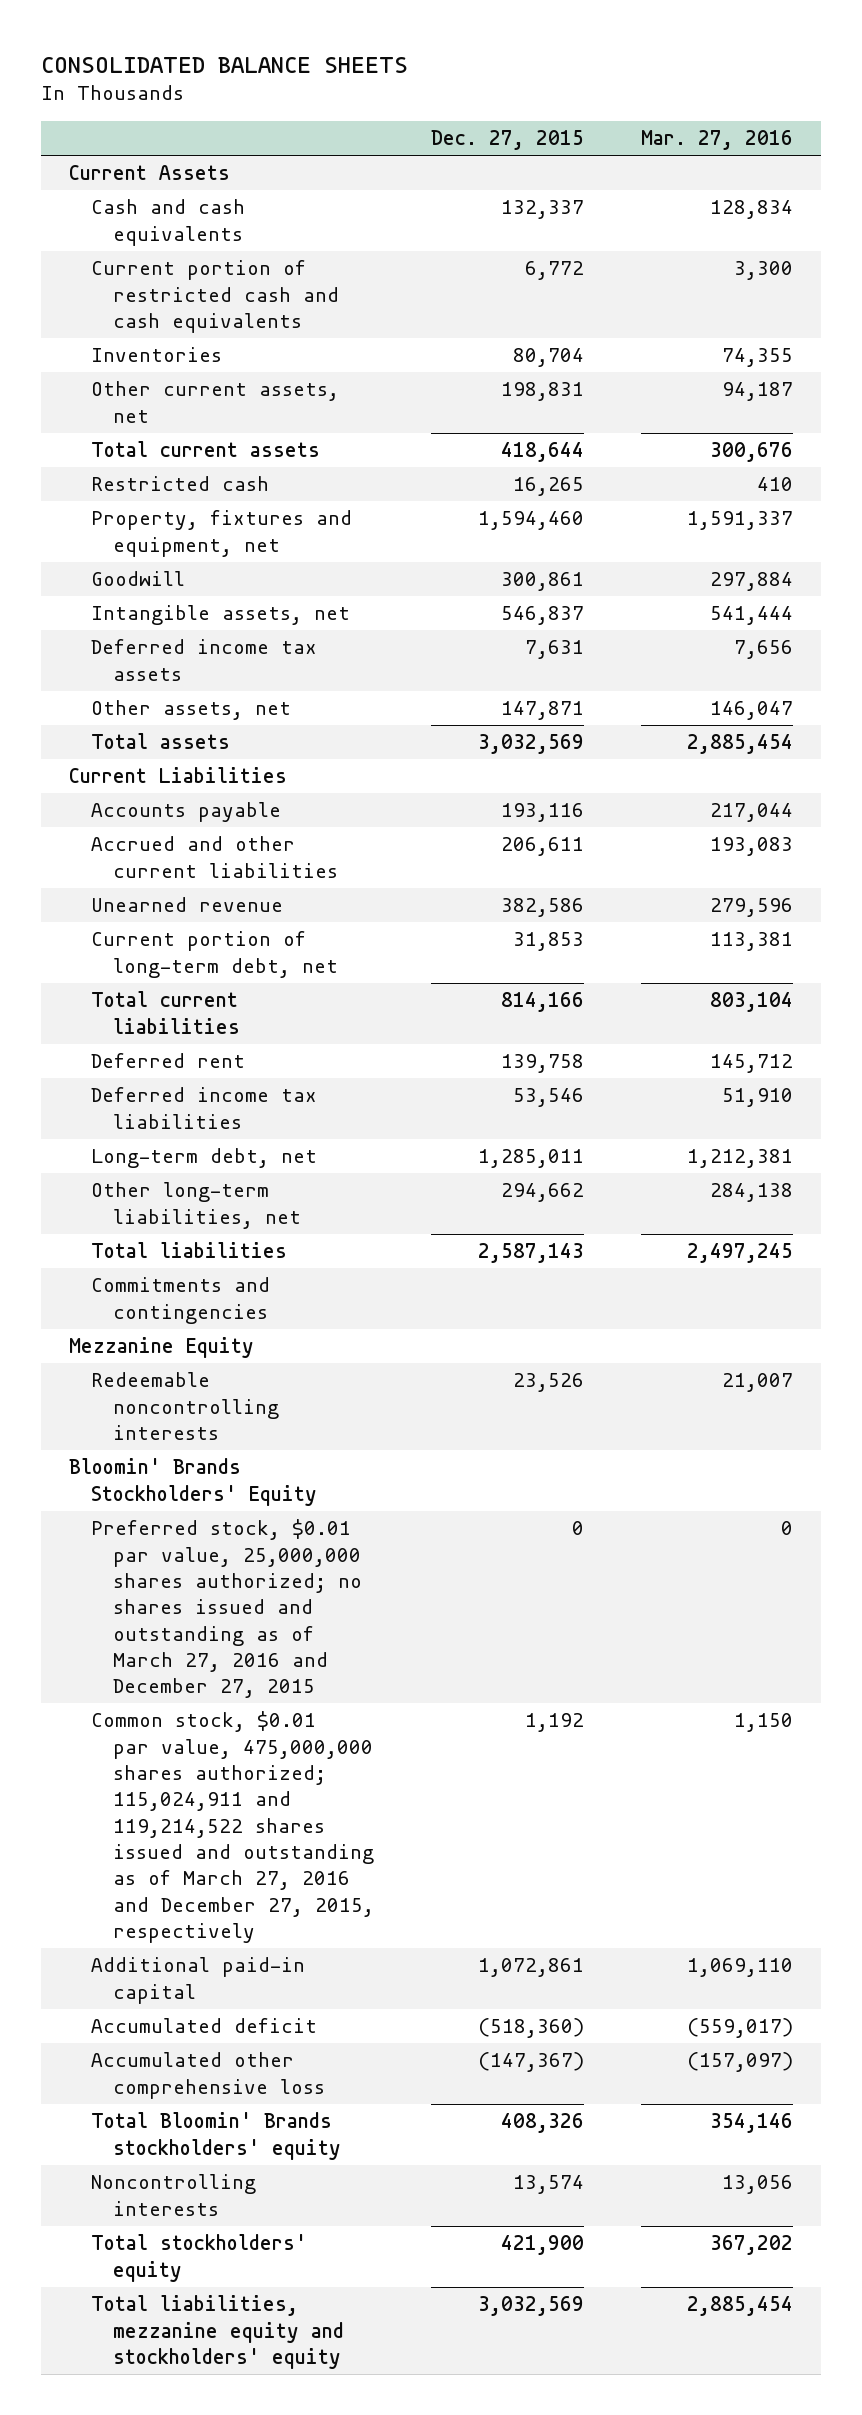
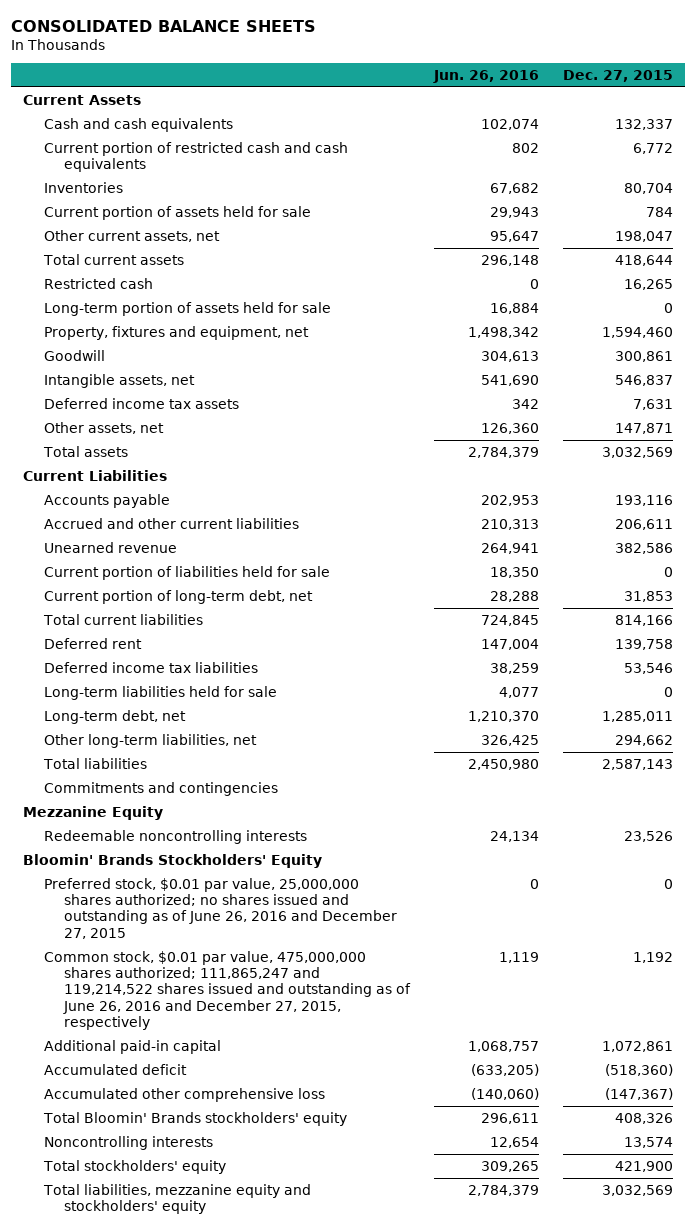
- | Dec. 27, 2015 | Mar. 27, 2016
+ | Jun. 26, 2016 | Dec. 27, 2015
- Other current assets, net | 198,831 | 94,187
+ Current portion of assets held for sale | 29,943 | 784
+ Other current assets, net | 95,647 | 198,047
+ Long-term portion of assets held for sale | 16,884 | 0
+ Current portion of liabilities held for sale | 18,350 | 0
+ Long-term liabilities held for sale | 4,077 | 0
- Preferred stock, $0.01 par value, 25,000,000 shares authorized; no shares issued and outstanding as of March 27, 2016 and December 27, 2015 | 0 | 0
- Common stock, $0.01 par value, 475,000,000 shares authorized; 115,024,911 and 119,214,522 shares issued and outstanding as of March 27, 2016 and December 27, 2015, respectively | 1,192 | 1,150
+ Preferred stock, $0.01 par value, 25,000,000 shares authorized; no shares issued and outstanding as of June 26, 2016 and December 27, 2015 | 0 | 0
+ Common stock, $0.01 par value, 475,000,000 shares authorized; 111,865,247 and 119,214,522 shares issued and outstanding as of June 26, 2016 and December 27, 2015, respectively | 1,119 | 1,192

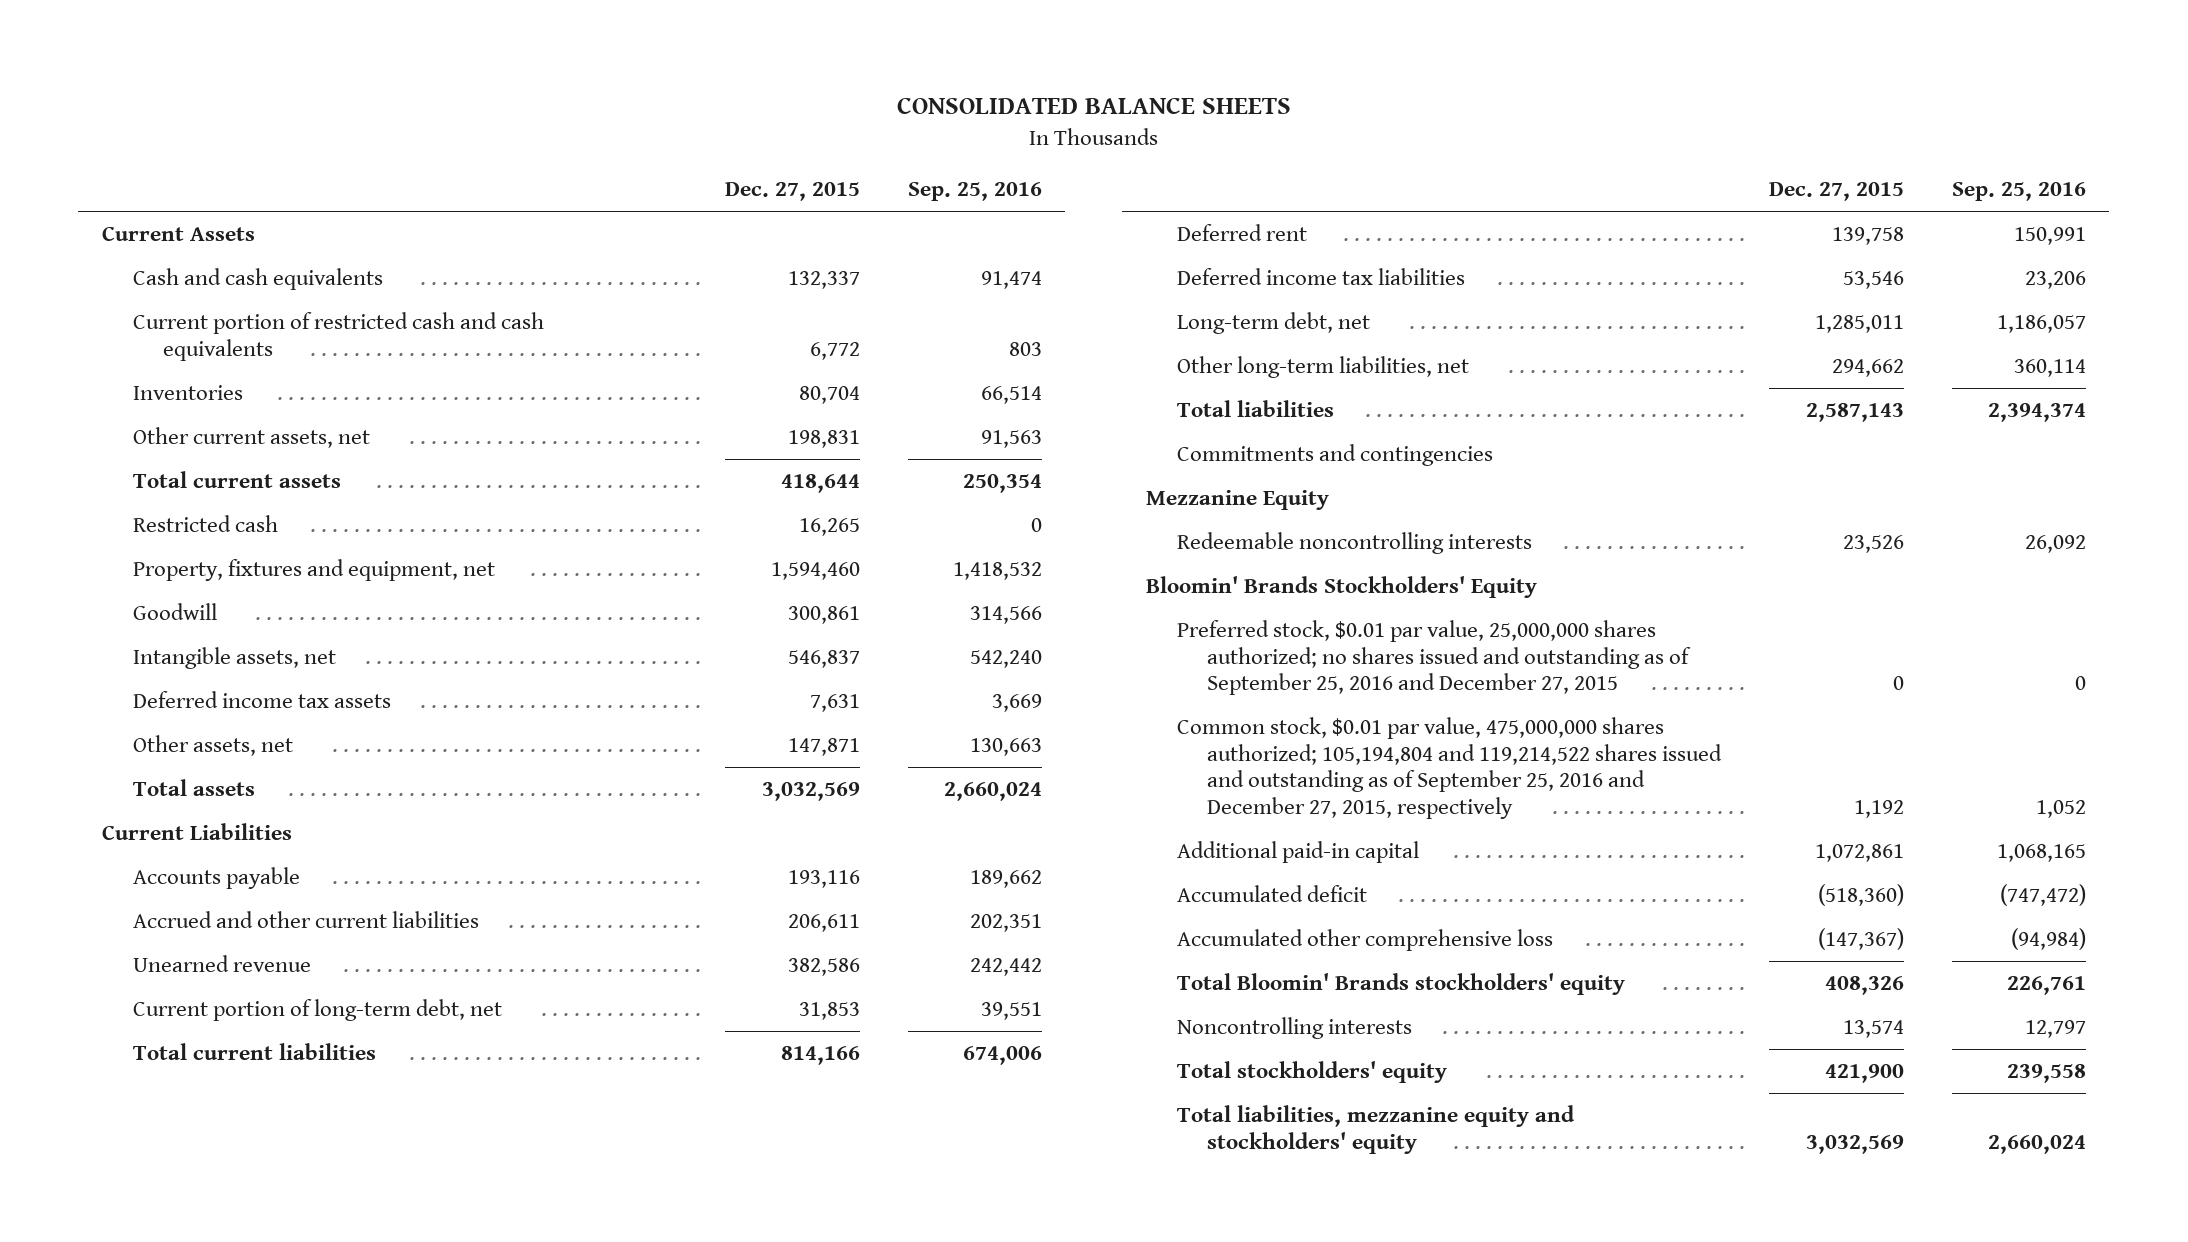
- | Jun. 26, 2016 | Dec. 27, 2015
+ | Dec. 27, 2015 | Sep. 25, 2016
- Current portion of assets held for sale | 29,943 | 784
- Other current assets, net | 95,647 | 198,047
+ Other current assets, net | 198,831 | 91,563
- Long-term portion of assets held for sale | 16,884 | 0
- Current portion of liabilities held for sale | 18,350 | 0
- Long-term liabilities held for sale | 4,077 | 0
- Preferred stock, $0.01 par value, 25,000,000 shares authorized; no shares issued and outstanding as of June 26, 2016 and December 27, 2015 | 0 | 0
- Common stock, $0.01 par value, 475,000,000 shares authorized; 111,865,247 and 119,214,522 shares issued and outstanding as of June 26, 2016 and December 27, 2015, respectively | 1,119 | 1,192
+ Preferred stock, $0.01 par value, 25,000,000 shares authorized; no shares issued and outstanding as of September 25, 2016 and December 27, 2015 | 0 | 0
+ Common stock, $0.01 par value, 475,000,000 shares authorized; 105,194,804 and 119,214,522 shares issued and outstanding as of September 25, 2016 and December 27, 2015, respectively | 1,192 | 1,052

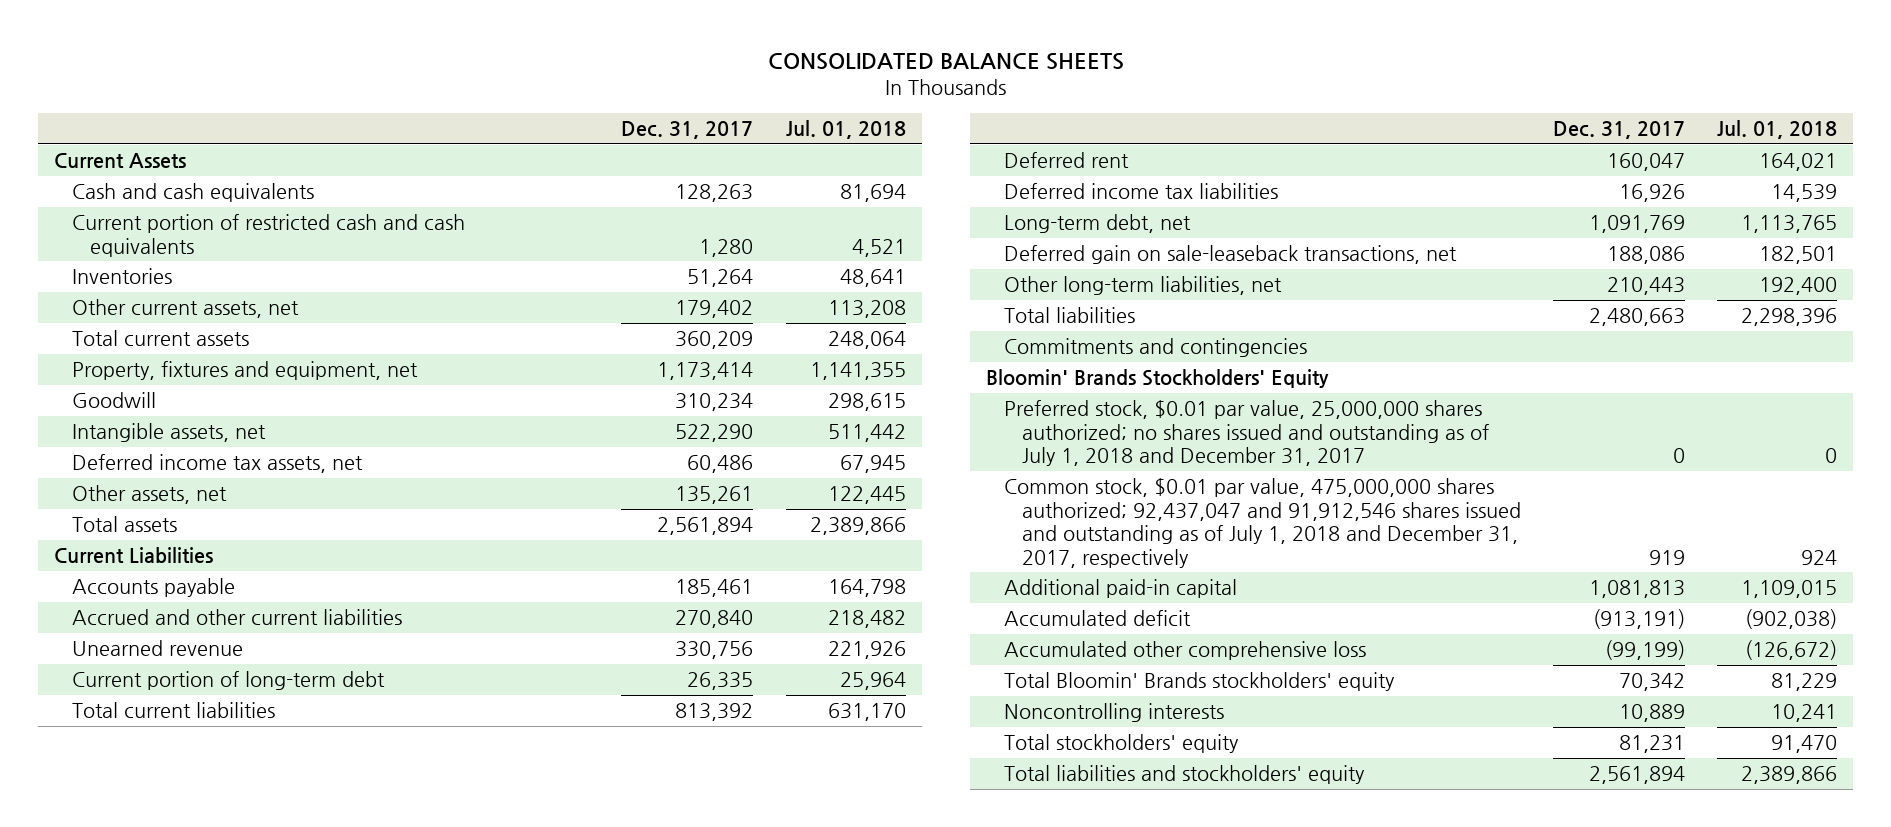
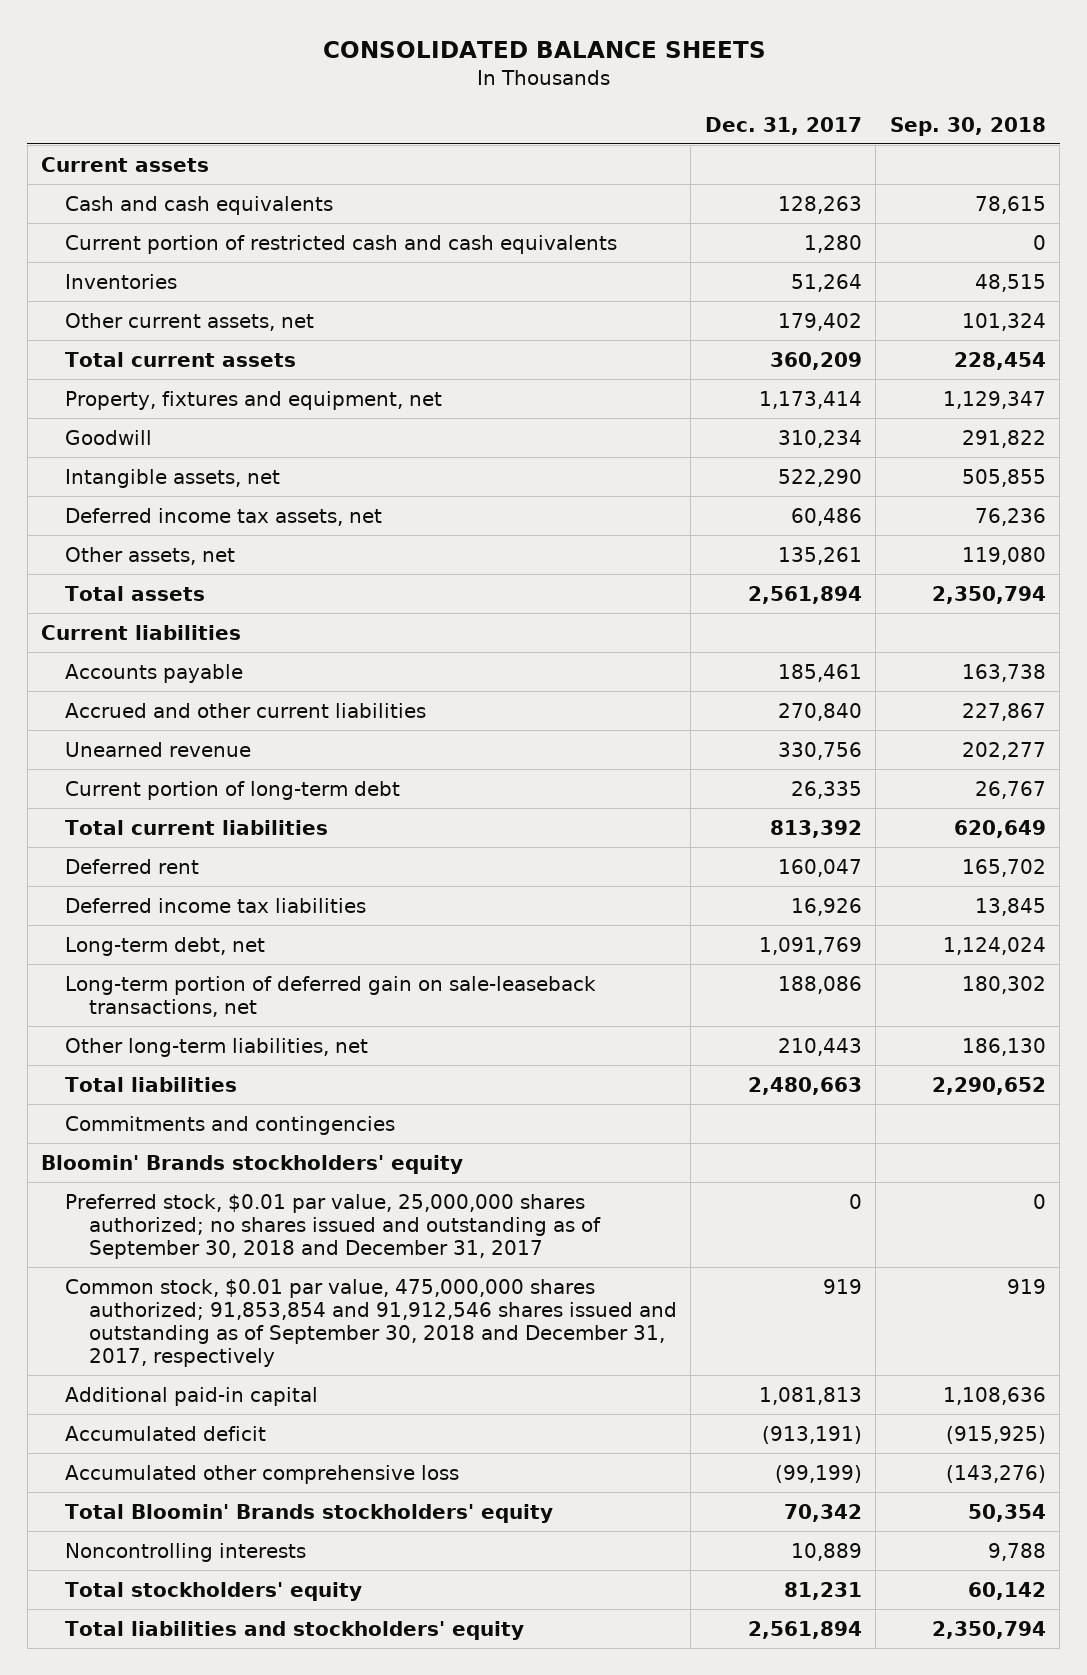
- | Dec. 31, 2017 | Jul. 01, 2018
+ | Dec. 31, 2017 | Sep. 30, 2018
- Current Assets
+ Current assets
- Current Liabilities
+ Current liabilities
- Deferred gain on sale-leaseback transactions, net | 188,086 | 182,501
+ Long-term portion of deferred gain on sale-leaseback transactions, net | 188,086 | 180,302
- Bloomin' Brands Stockholders' Equity
- Preferred stock, $0.01 par value, 25,000,000 shares authorized; no shares issued and outstanding as of July 1, 2018 and December 31, 2017 | 0 | 0
- Common stock, $0.01 par value, 475,000,000 shares authorized; 92,437,047 and 91,912,546 shares issued and outstanding as of July 1, 2018 and December 31, 2017, respectively | 919 | 924
+ Bloomin' Brands stockholders' equity
+ Preferred stock, $0.01 par value, 25,000,000 shares authorized; no shares issued and outstanding as of September 30, 2018 and December 31, 2017 | 0 | 0
+ Common stock, $0.01 par value, 475,000,000 shares authorized; 91,853,854 and 91,912,546 shares issued and outstanding as of September 30, 2018 and December 31, 2017, respectively | 919 | 919

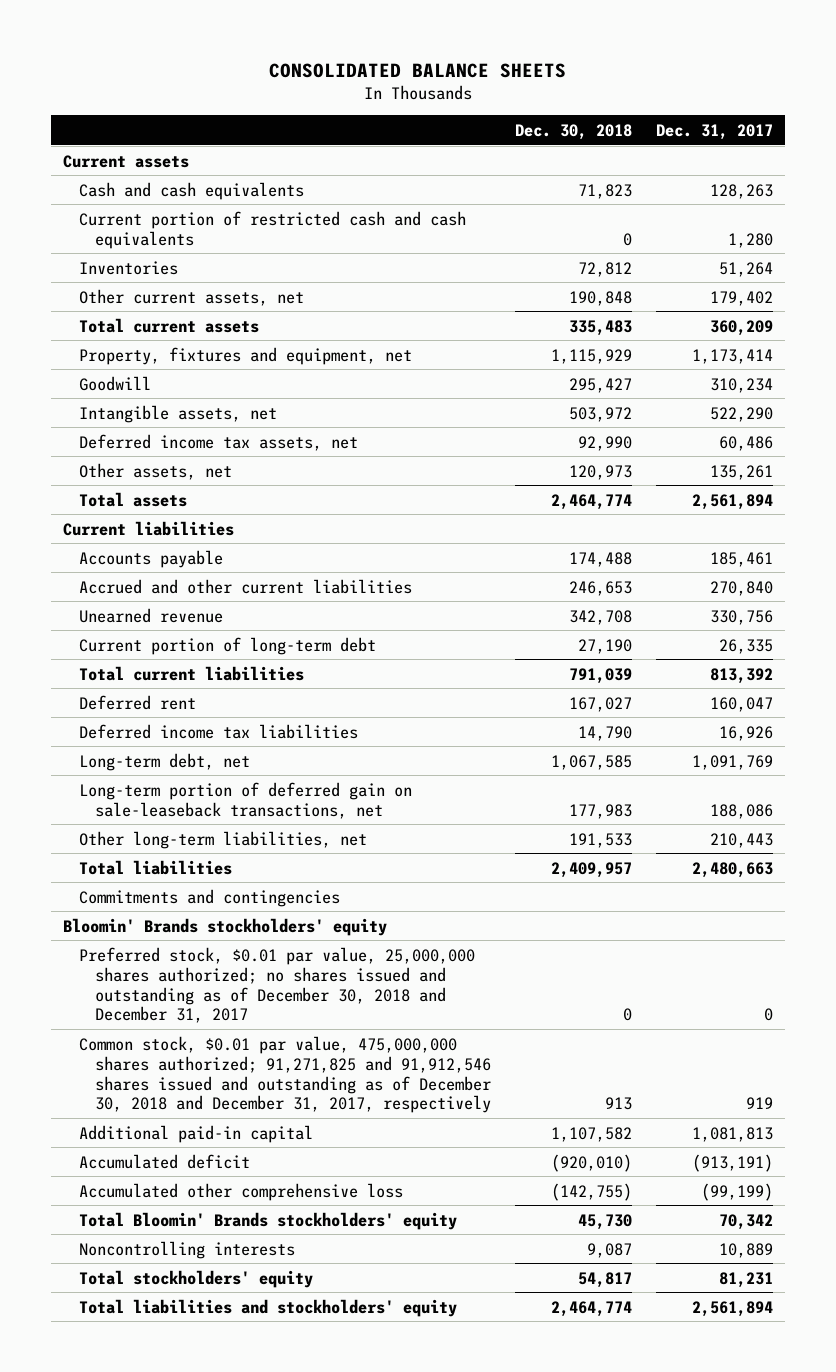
- | Dec. 31, 2017 | Sep. 30, 2018
+ | Dec. 30, 2018 | Dec. 31, 2017
- Preferred stock, $0.01 par value, 25,000,000 shares authorized; no shares issued and outstanding as of September 30, 2018 and December 31, 2017 | 0 | 0
- Common stock, $0.01 par value, 475,000,000 shares authorized; 91,853,854 and 91,912,546 shares issued and outstanding as of September 30, 2018 and December 31, 2017, respectively | 919 | 919
+ Preferred stock, $0.01 par value, 25,000,000 shares authorized; no shares issued and outstanding as of December 30, 2018 and December 31, 2017 | 0 | 0
+ Common stock, $0.01 par value, 475,000,000 shares authorized; 91,271,825 and 91,912,546 shares issued and outstanding as of December 30, 2018 and December 31, 2017, respectively | 913 | 919

